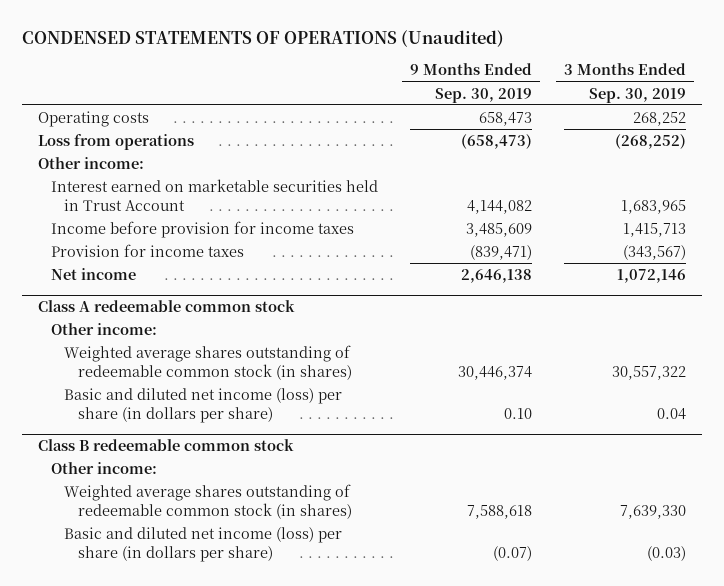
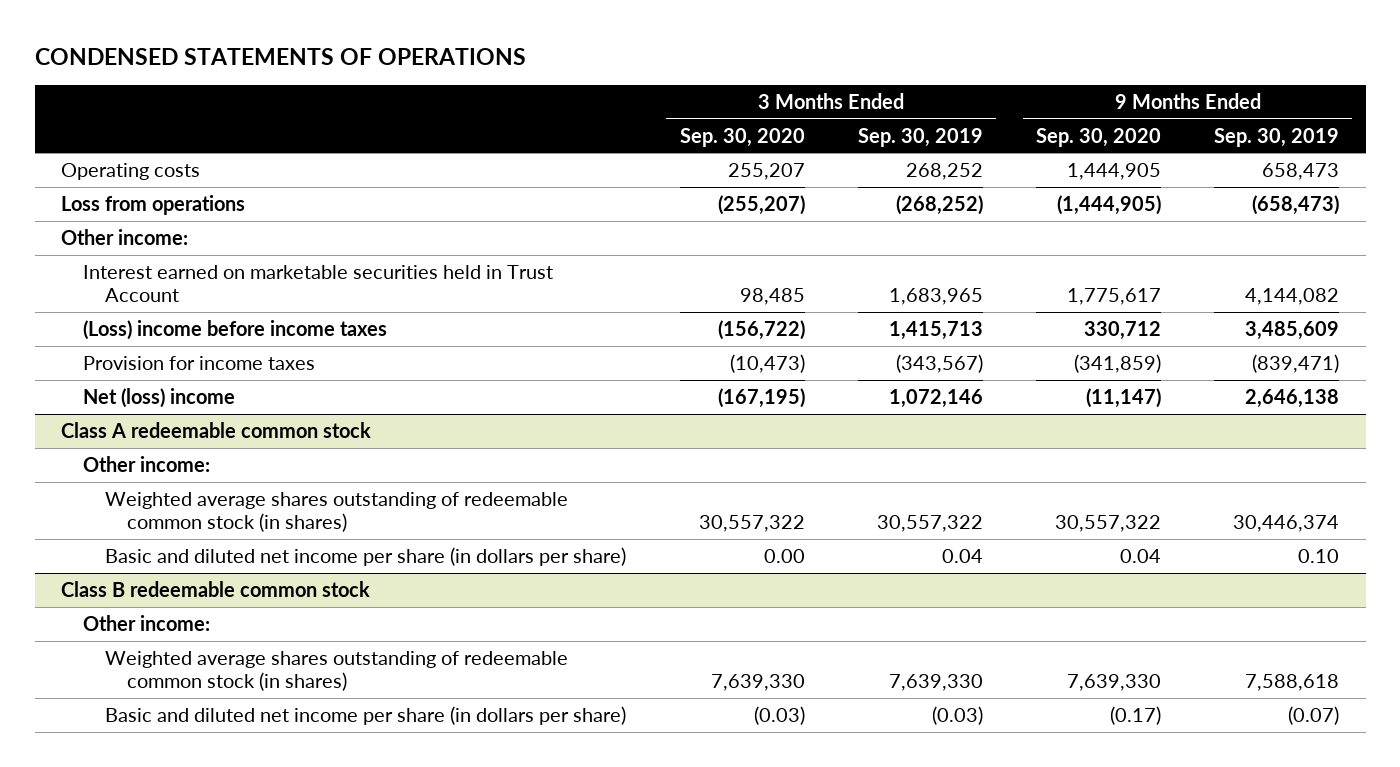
- CONDENSED STATEMENTS OF OPERATIONS (Unaudited)
+ CONDENSED STATEMENTS OF OPERATIONS
- | 9 Months Ended Sep. 30, 2019 | 3 Months Ended Sep. 30, 2019
+ | 3 Months Ended Sep. 30, 2020 | 3 Months Ended Sep. 30, 2019 | 9 Months Ended Sep. 30, 2020 | 9 Months Ended Sep. 30, 2019
- Income before provision for income taxes | 3,485,609 | 1,415,713
+ (Loss) income before income taxes | (156,722) | 1,415,713 | 330,712 | 3,485,609
- Net income | 2,646,138 | 1,072,146
+ Net (loss) income | (167,195) | 1,072,146 | (11,147) | 2,646,138
@ Class A redeemable common stock
- Basic and diluted net income (loss) per share (in dollars per share) | 0.10 | 0.04
+ Basic and diluted net income per share (in dollars per share) | 0.00 | 0.04 | 0.04 | 0.10
@ Class B redeemable common stock
- Basic and diluted net income (loss) per share (in dollars per share) | (0.07) | (0.03)
+ Basic and diluted net income per share (in dollars per share) | (0.03) | (0.03) | (0.17) | (0.07)

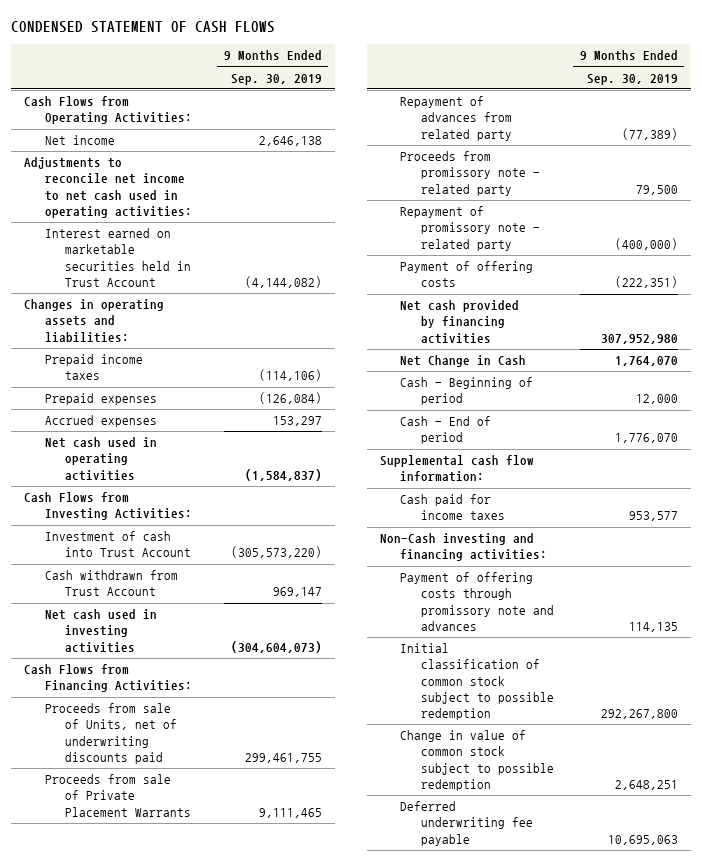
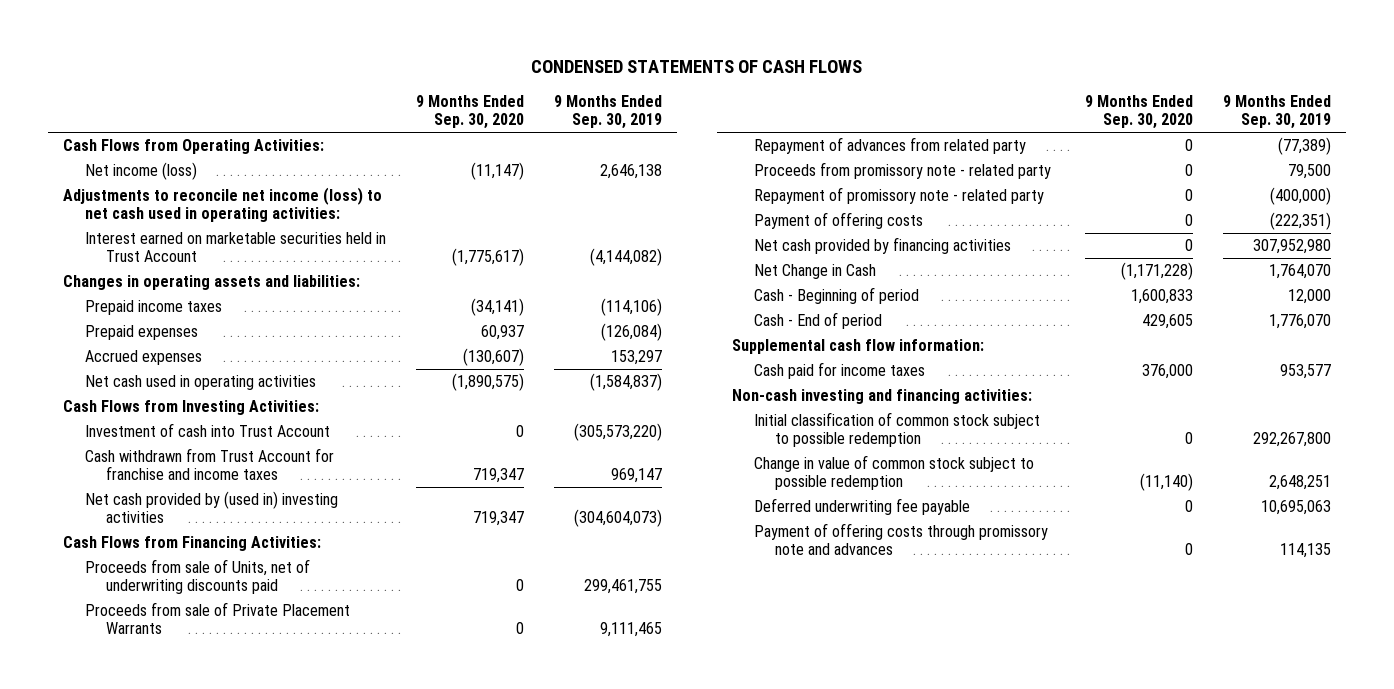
- CONDENSED STATEMENT OF CASH FLOWS
+ CONDENSED STATEMENTS OF CASH FLOWS
- | 9 Months Ended Sep. 30, 2019
+ | 9 Months Ended Sep. 30, 2020 | 9 Months Ended Sep. 30, 2019
- Net income | 2,646,138
- Adjustments to reconcile net income to net cash used in operating activities:
+ Net income (loss) | (11,147) | 2,646,138
+ Adjustments to reconcile net income (loss) to net cash used in operating activities:
- Cash withdrawn from Trust Account | 969,147
- Net cash used in investing activities | (304,604,073)
+ Cash withdrawn from Trust Account for franchise and income taxes | 719,347 | 969,147
+ Net cash provided by (used in) investing activities | 719,347 | (304,604,073)
- Non-Cash investing and financing activities:
+ Non-cash investing and financing activities:
moved down: Payment of offering costs through promissory note and advances | 0 | 114,135

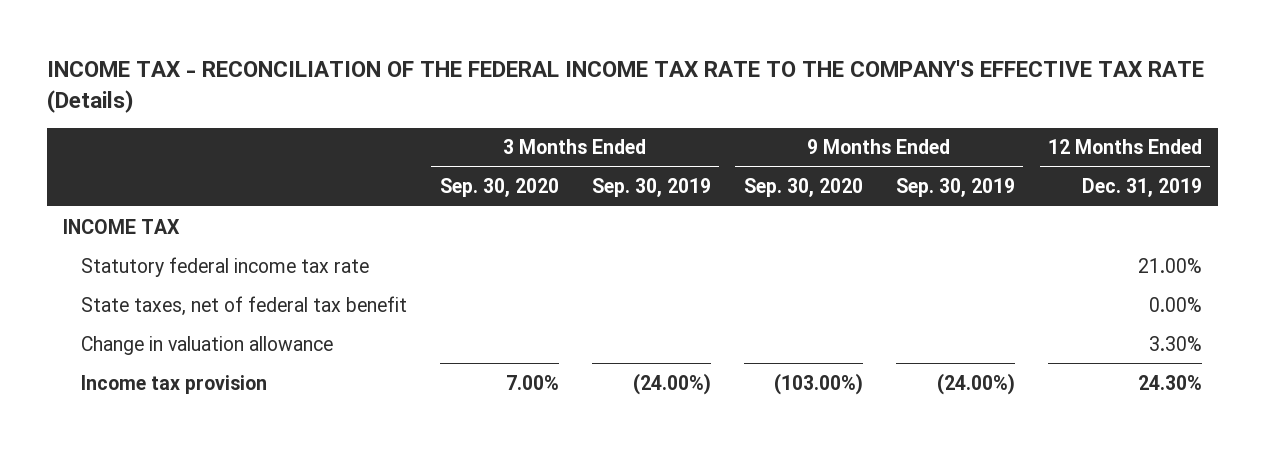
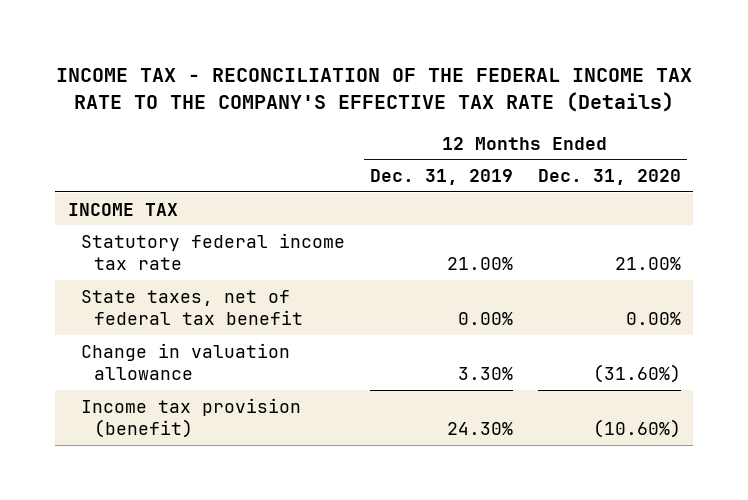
- | 3 Months Ended Sep. 30, 2020 | 3 Months Ended Sep. 30, 2019 | 9 Months Ended Sep. 30, 2020 | 9 Months Ended Sep. 30, 2019 | 12 Months Ended Dec. 31, 2019
+ | 12 Months Ended Dec. 31, 2019 | 12 Months Ended Dec. 31, 2020
- Income tax provision | 7.00% | (24.00%) | (103.00%) | (24.00%) | 24.30%
+ Income tax provision (benefit) | 24.30% | (10.60%)

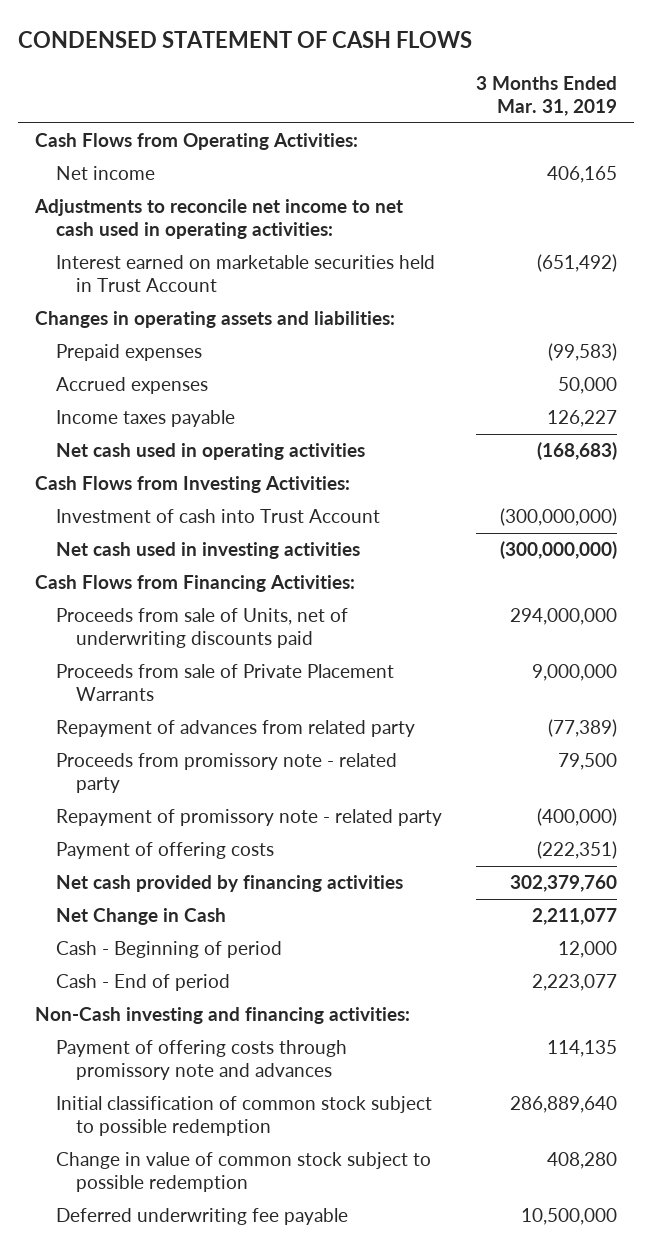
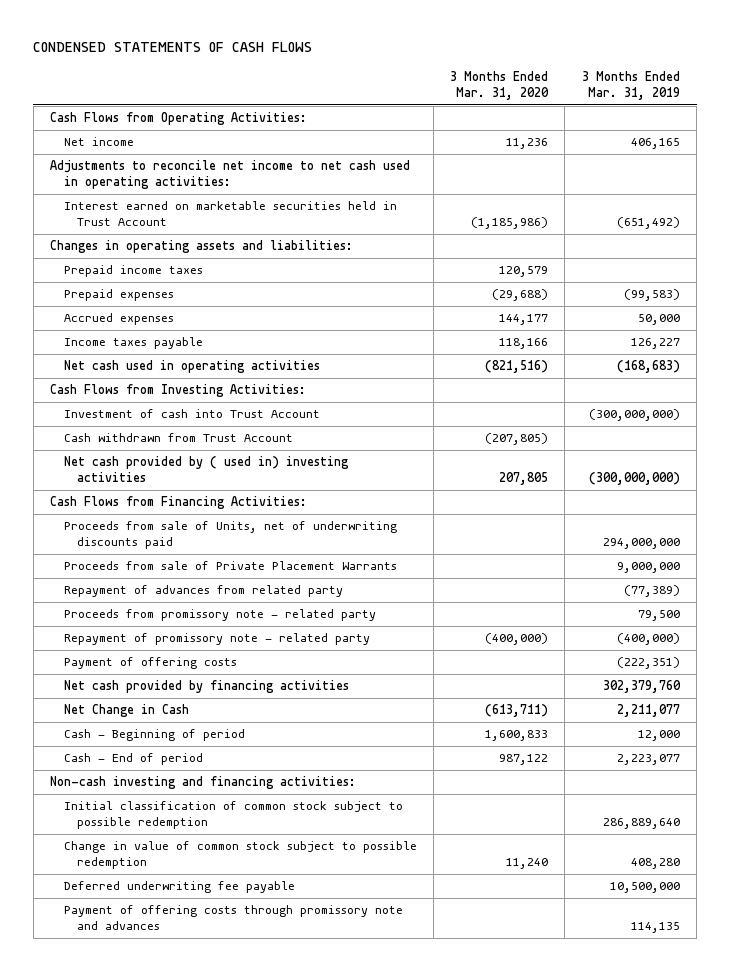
- CONDENSED STATEMENT OF CASH FLOWS
+ CONDENSED STATEMENTS OF CASH FLOWS
- | 3 Months Ended Mar. 31, 2019
+ | 3 Months Ended Mar. 31, 2020 | 3 Months Ended Mar. 31, 2019
+ Prepaid income taxes | 120,579 |
- Net cash used in investing activities | (300,000,000)
+ Cash withdrawn from Trust Account | (207,805) |
+ Net cash provided by ( used in) investing activities | 207,805 | (300,000,000)
- Non-Cash investing and financing activities:
+ Non-cash investing and financing activities:
moved down: Payment of offering costs through promissory note and advances | | 114,135

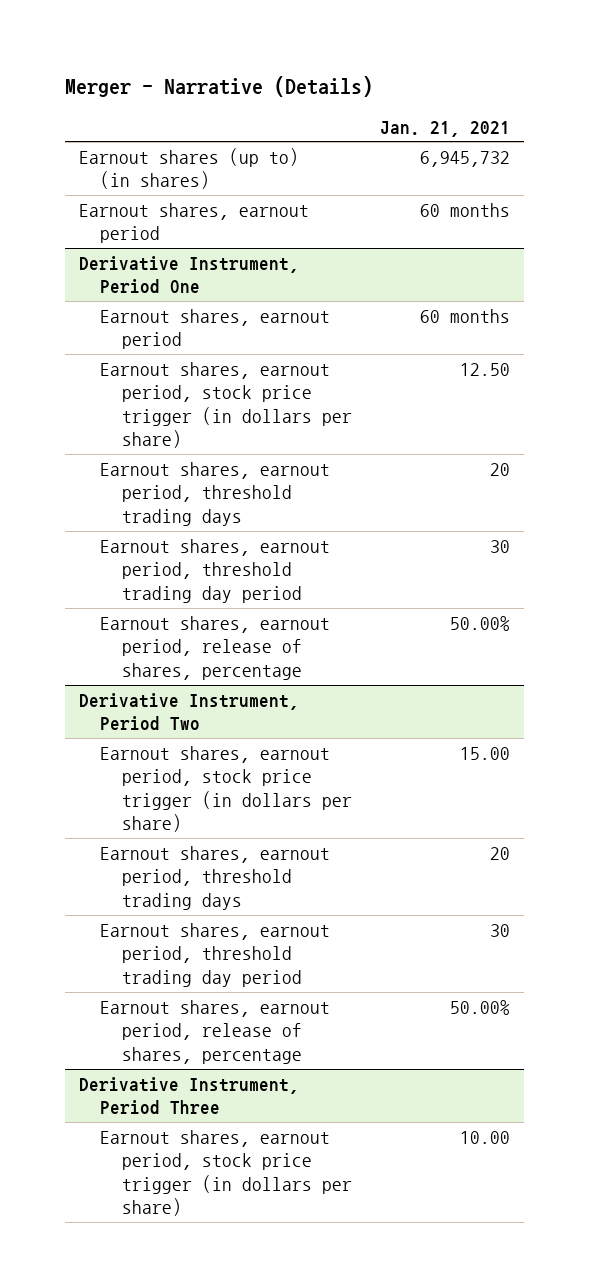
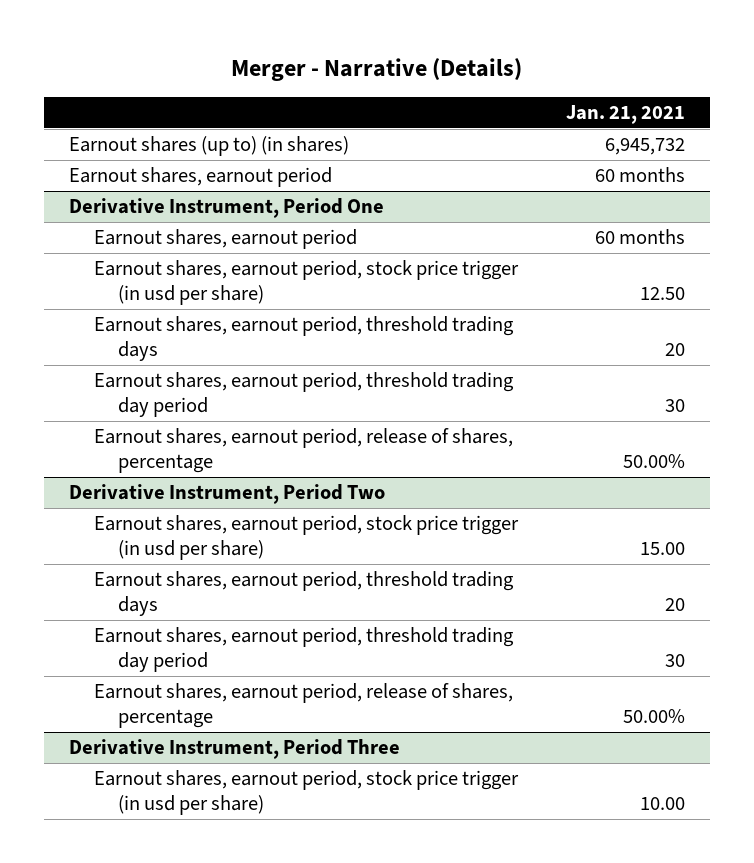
@ Derivative Instrument, Period One
- Earnout shares, earnout period, stock price trigger (in dollars per share) | 12.50
+ Earnout shares, earnout period, stock price trigger (in usd per share) | 12.50
@ Derivative Instrument, Period Two
- Earnout shares, earnout period, stock price trigger (in dollars per share) | 15.00
+ Earnout shares, earnout period, stock price trigger (in usd per share) | 15.00
@ Derivative Instrument, Period Three
- Earnout shares, earnout period, stock price trigger (in dollars per share) | 10.00
+ Earnout shares, earnout period, stock price trigger (in usd per share) | 10.00

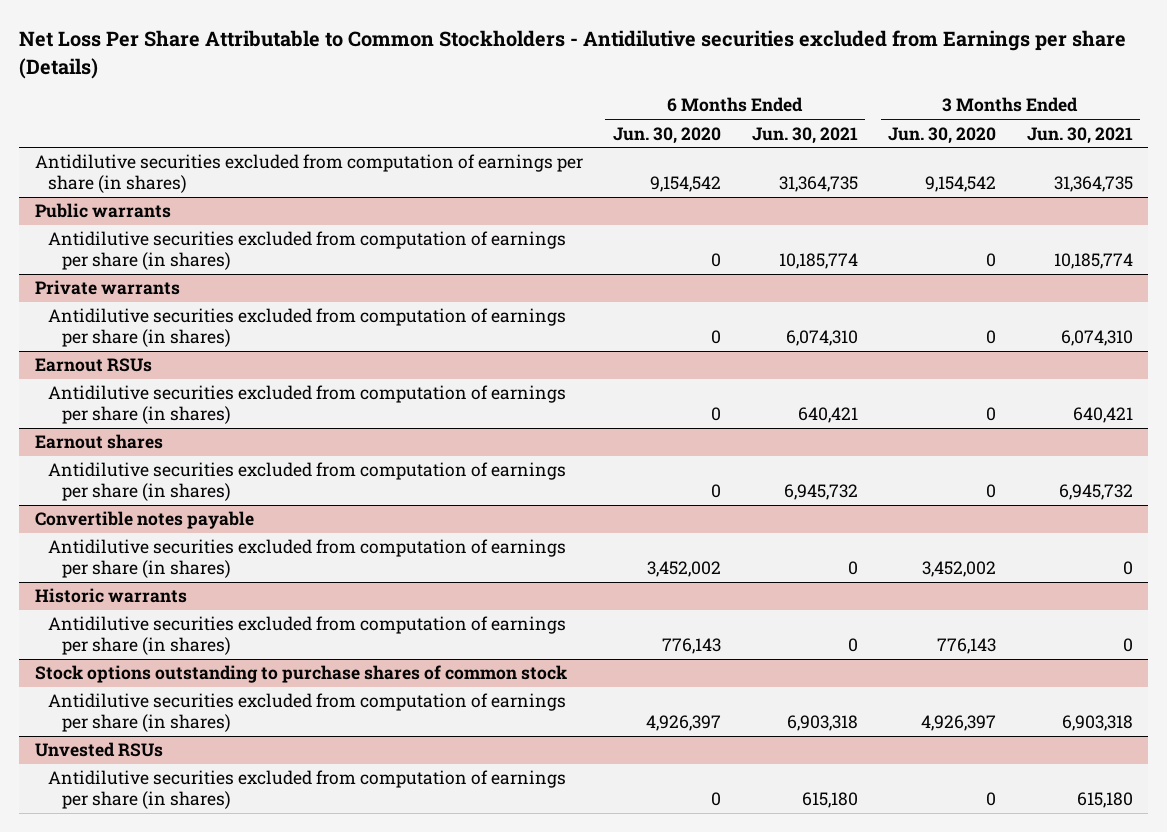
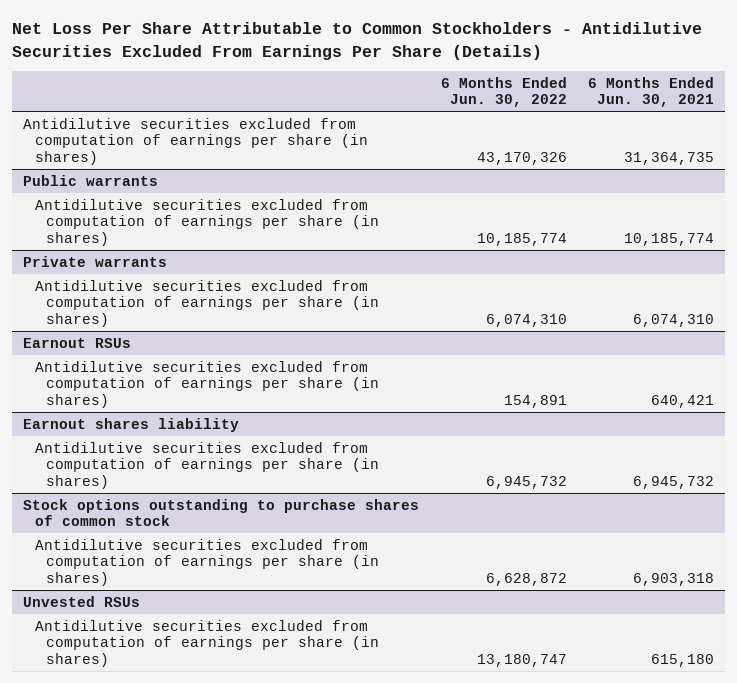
- Net Loss Per Share Attributable to Common Stockholders - Antidilutive securities excluded from Earnings per share (Details)
+ Net Loss Per Share Attributable to Common Stockholders - Antidilutive Securities Excluded From Earnings Per Share (Details)
- | 6 Months Ended Jun. 30, 2020 | 6 Months Ended Jun. 30, 2021 | 3 Months Ended Jun. 30, 2020 | 3 Months Ended Jun. 30, 2021
+ | 6 Months Ended Jun. 30, 2022 | 6 Months Ended Jun. 30, 2021
- Earnout shares
+ Earnout shares liability
- Convertible notes payable
- Antidilutive securities excluded from computation of earnings per share (in shares) | 3,452,002 | 0 | 3,452,002 | 0
- Historic warrants
- Antidilutive securities excluded from computation of earnings per share (in shares) | 776,143 | 0 | 776,143 | 0

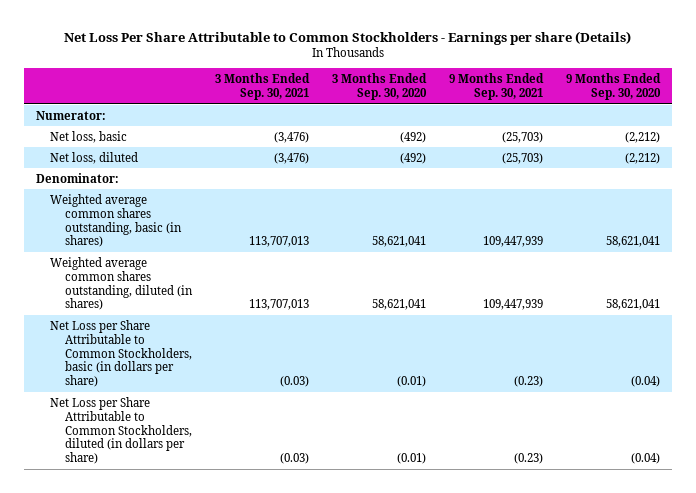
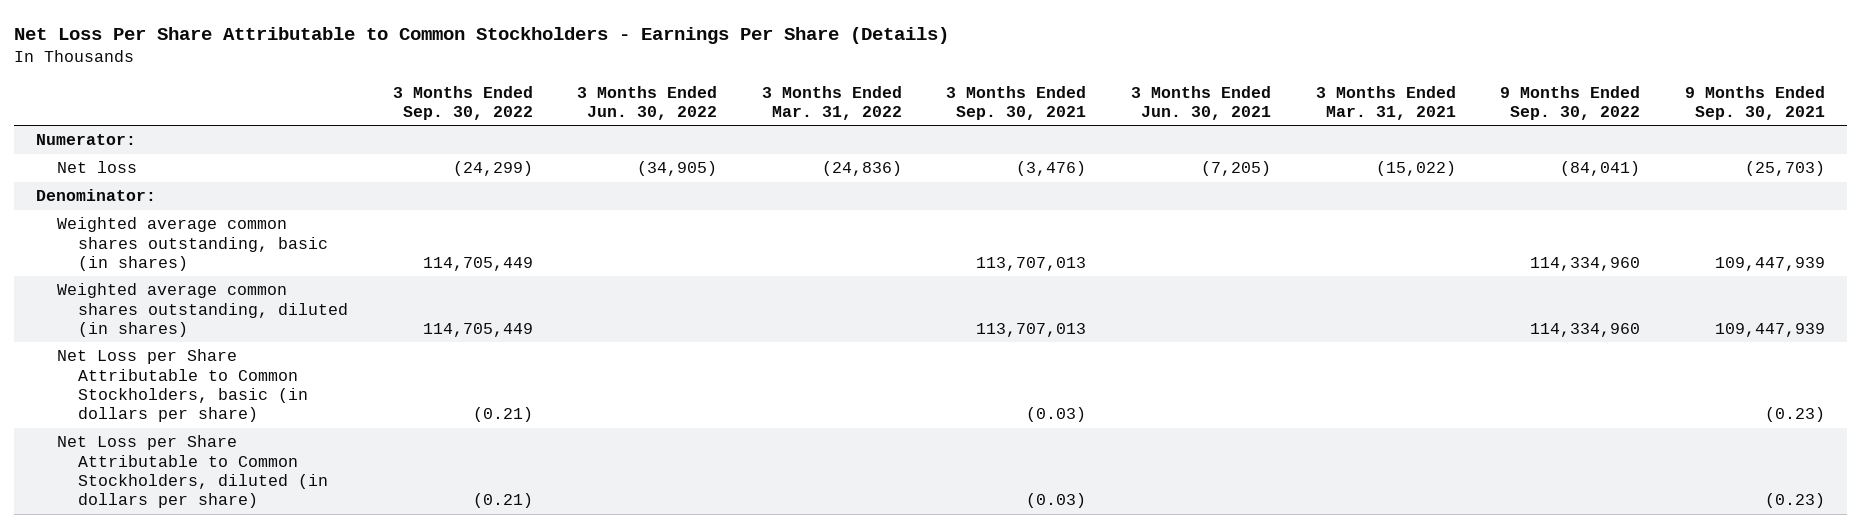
- Net Loss Per Share Attributable to Common Stockholders - Earnings per share (Details)
+ Net Loss Per Share Attributable to Common Stockholders - Earnings Per Share (Details)
- | 3 Months Ended Sep. 30, 2021 | 3 Months Ended Sep. 30, 2020 | 9 Months Ended Sep. 30, 2021 | 9 Months Ended Sep. 30, 2020
+ | 3 Months Ended Sep. 30, 2022 | 3 Months Ended Jun. 30, 2022 | 3 Months Ended Mar. 31, 2022 | 3 Months Ended Sep. 30, 2021 | 3 Months Ended Jun. 30, 2021 | 3 Months Ended Mar. 31, 2021 | 9 Months Ended Sep. 30, 2022 | 9 Months Ended Sep. 30, 2021
- Net loss, basic | (3,476) | (492) | (25,703) | (2,212)
- Net loss, diluted | (3,476) | (492) | (25,703) | (2,212)
+ Net loss | (24,299) | (34,905) | (24,836) | (3,476) | (7,205) | (15,022) | (84,041) | (25,703)

